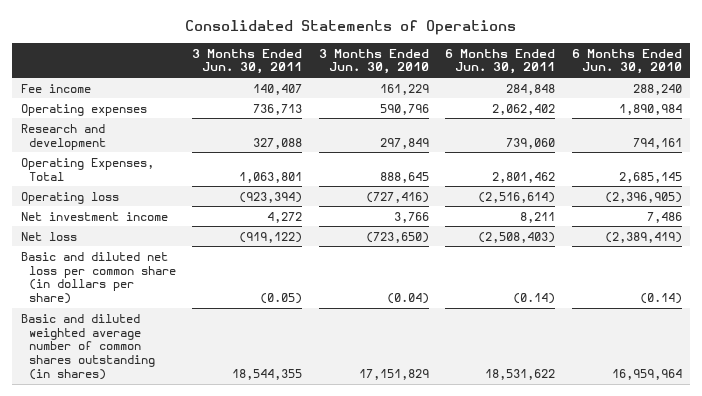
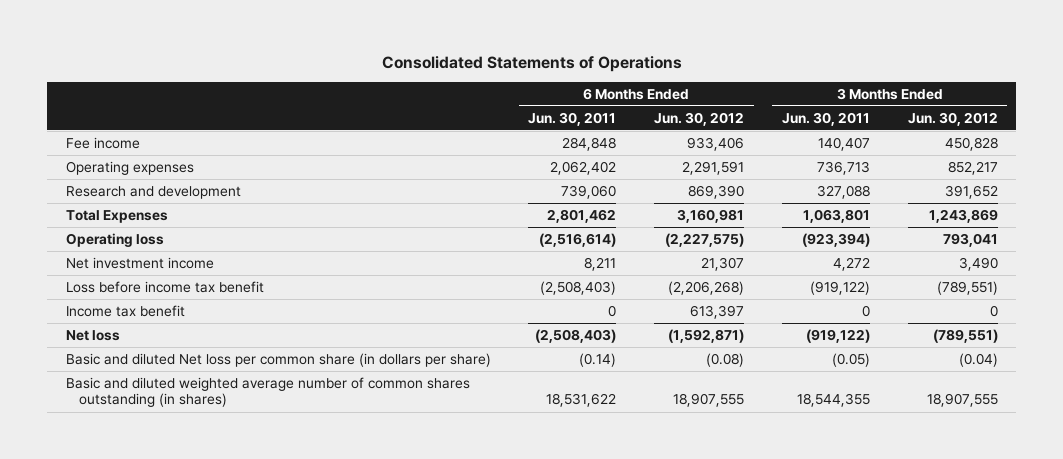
- | 3 Months Ended Jun. 30, 2011 | 3 Months Ended Jun. 30, 2010 | 6 Months Ended Jun. 30, 2011 | 6 Months Ended Jun. 30, 2010
+ | 6 Months Ended Jun. 30, 2011 | 6 Months Ended Jun. 30, 2012 | 3 Months Ended Jun. 30, 2011 | 3 Months Ended Jun. 30, 2012
- Operating Expenses, Total | 1,063,801 | 888,645 | 2,801,462 | 2,685,145
+ Total Expenses | 2,801,462 | 3,160,981 | 1,063,801 | 1,243,869
+ Loss before income tax benefit | (2,508,403) | (2,206,268) | (919,122) | (789,551)
+ Income tax benefit | 0 | 613,397 | 0 | 0
- Basic and diluted net loss per common share (in dollars per share) | (0.05) | (0.04) | (0.14) | (0.14)
+ Basic and diluted Net loss per common share (in dollars per share) | (0.14) | (0.08) | (0.05) | (0.04)

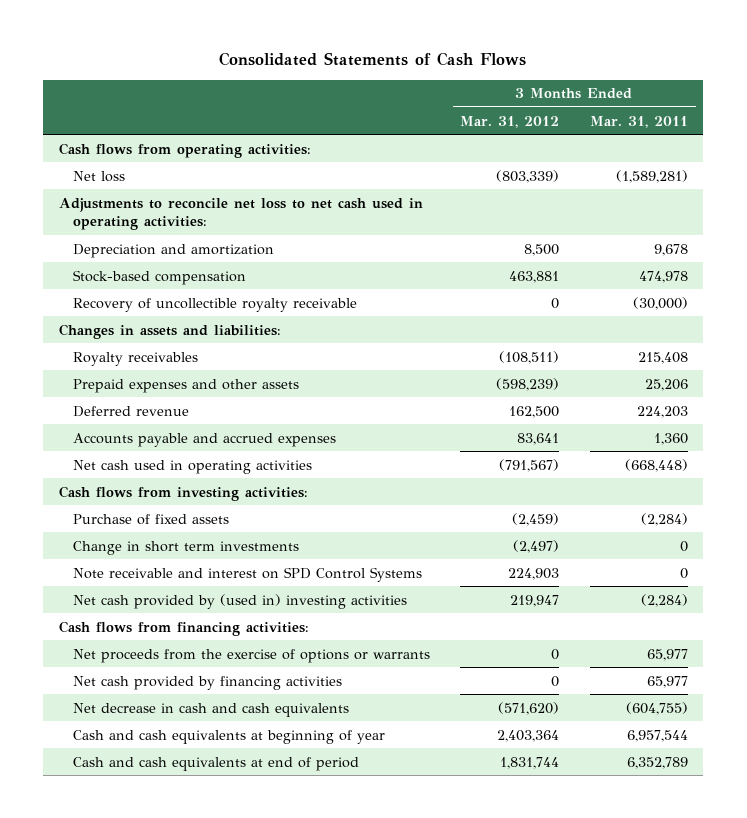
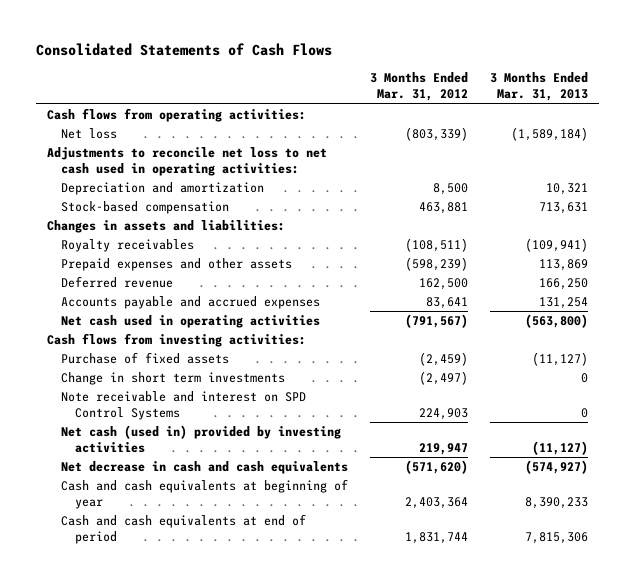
- | 3 Months Ended Mar. 31, 2012 | 3 Months Ended Mar. 31, 2011
+ | 3 Months Ended Mar. 31, 2012 | 3 Months Ended Mar. 31, 2013
- Recovery of uncollectible royalty receivable | 0 | (30,000)
- Net cash provided by (used in) investing activities | 219,947 | (2,284)
- Cash flows from financing activities:
- Net proceeds from the exercise of options or warrants | 0 | 65,977
- Net cash provided by financing activities | 0 | 65,977
+ Net cash (used in) provided by investing activities | 219,947 | (11,127)

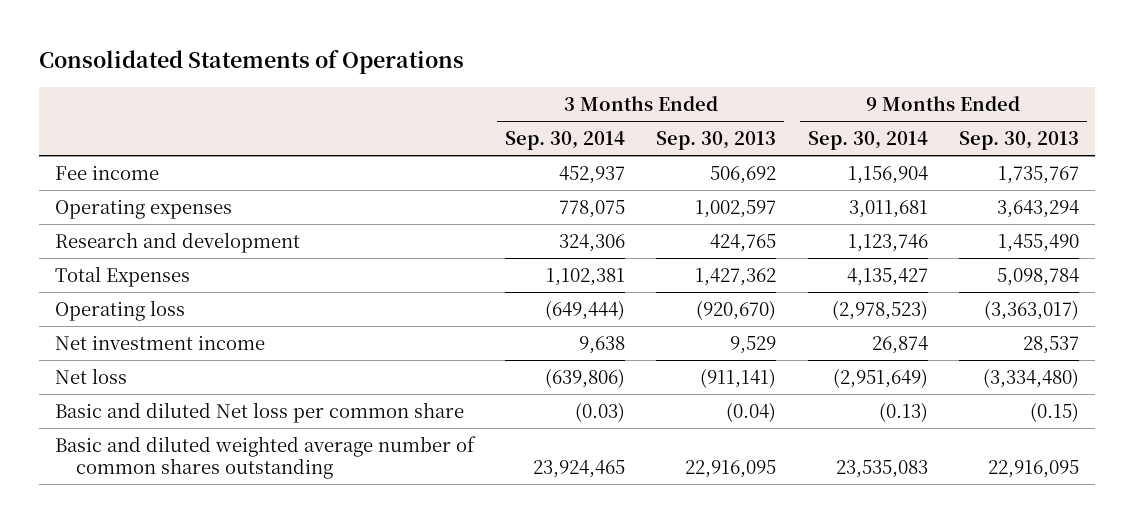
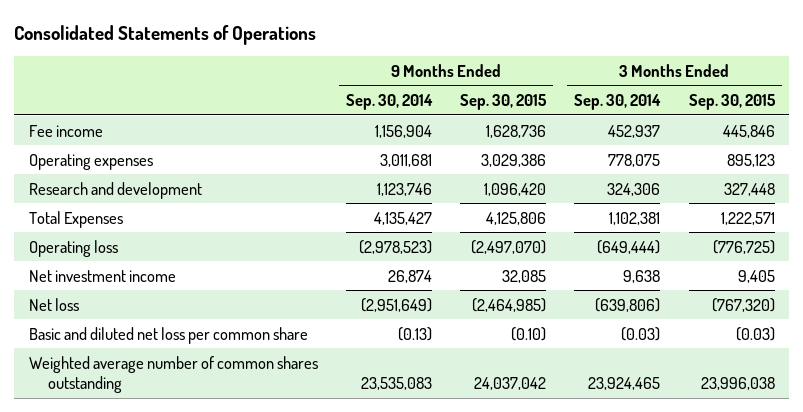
- | 3 Months Ended Sep. 30, 2014 | 3 Months Ended Sep. 30, 2013 | 9 Months Ended Sep. 30, 2014 | 9 Months Ended Sep. 30, 2013
+ | 9 Months Ended Sep. 30, 2014 | 9 Months Ended Sep. 30, 2015 | 3 Months Ended Sep. 30, 2014 | 3 Months Ended Sep. 30, 2015
- Basic and diluted Net loss per common share | (0.03) | (0.04) | (0.13) | (0.15)
- Basic and diluted weighted average number of common shares outstanding | 23,924,465 | 22,916,095 | 23,535,083 | 22,916,095
+ Basic and diluted net loss per common share | (0.13) | (0.10) | (0.03) | (0.03)
+ Weighted average number of common shares outstanding | 23,535,083 | 24,037,042 | 23,924,465 | 23,996,038

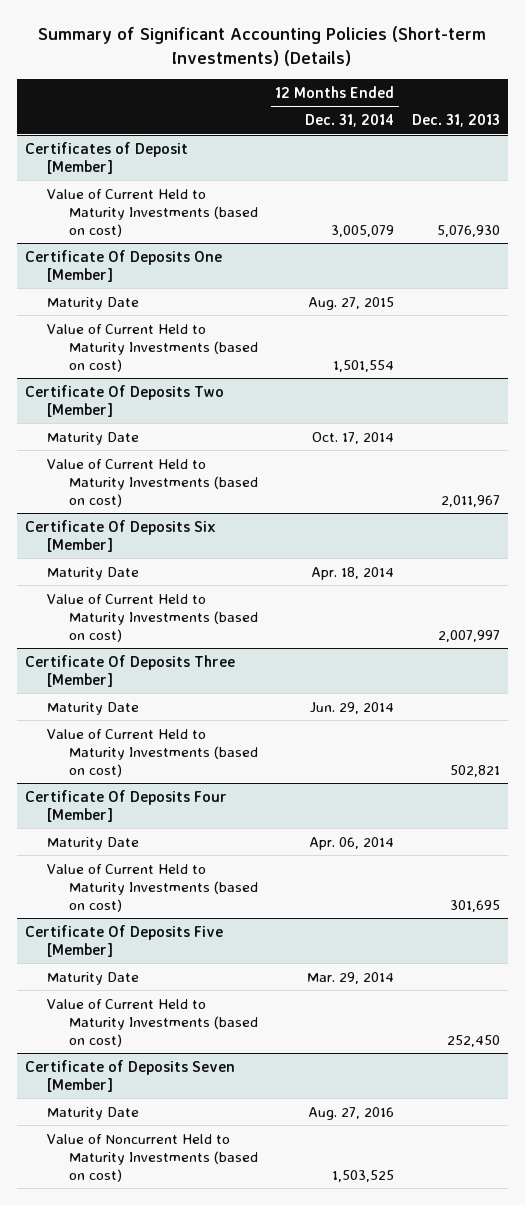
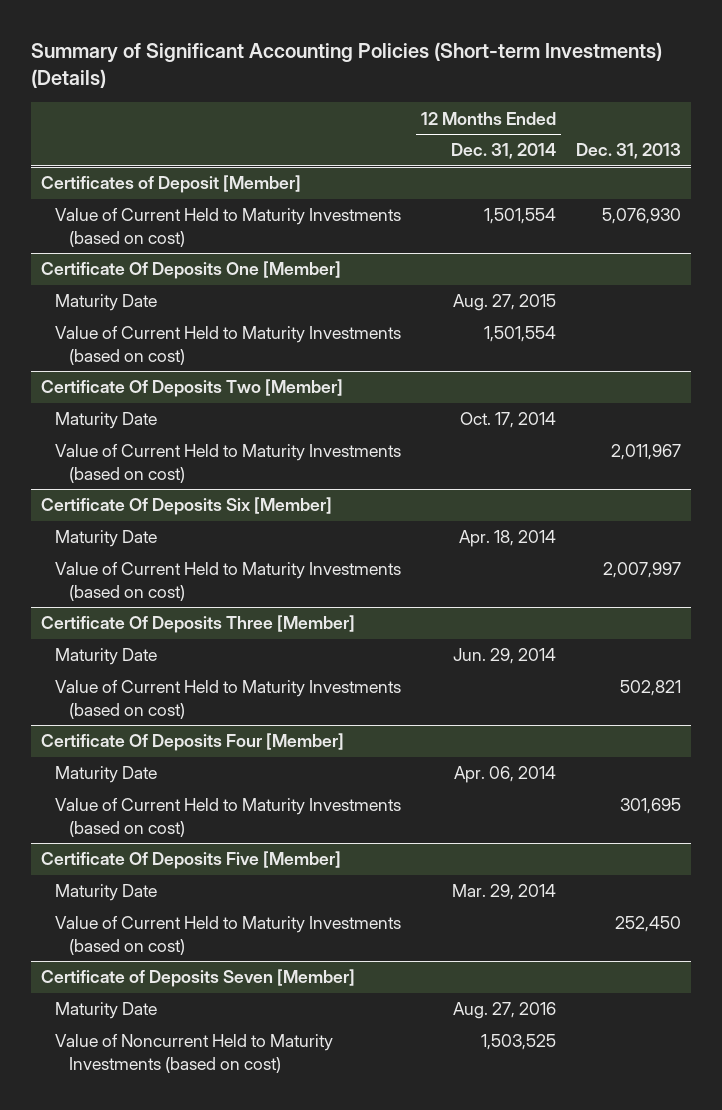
@ Certificates of Deposit [Member]
- Value of Current Held to Maturity Investments (based on cost) | 3,005,079 | 5,076,930
+ Value of Current Held to Maturity Investments (based on cost) | 1,501,554 | 5,076,930

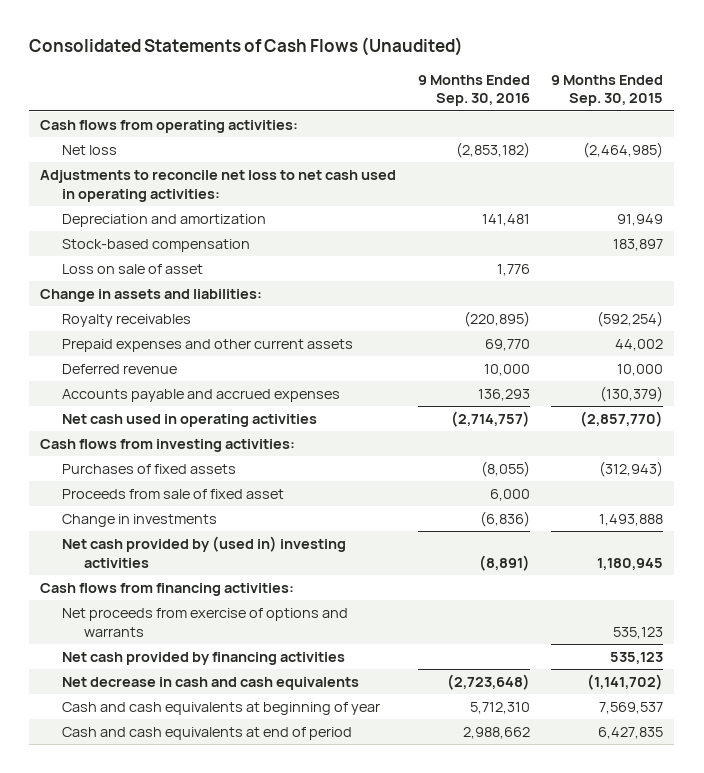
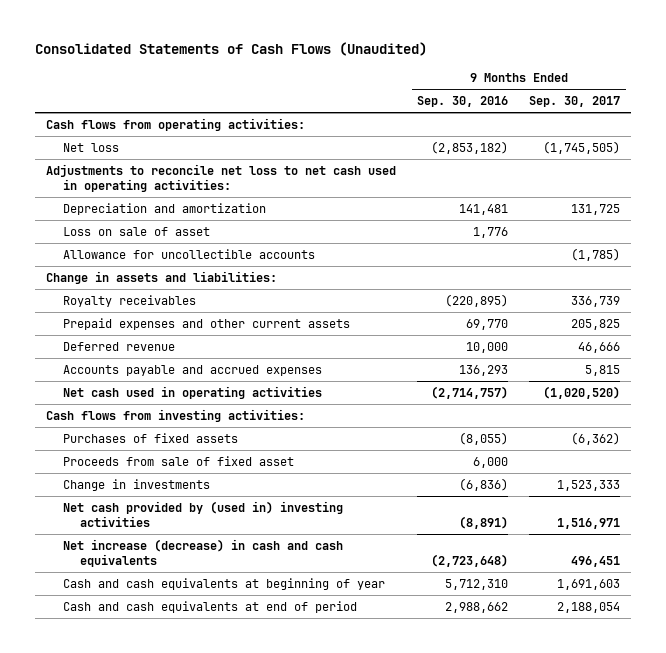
- | 9 Months Ended Sep. 30, 2016 | 9 Months Ended Sep. 30, 2015
+ | 9 Months Ended Sep. 30, 2016 | 9 Months Ended Sep. 30, 2017
- Stock-based compensation | | 183,897
+ Allowance for uncollectible accounts | | (1,785)
- Cash flows from financing activities:
- Net proceeds from exercise of options and warrants | | 535,123
- Net cash provided by financing activities | | 535,123
- Net decrease in cash and cash equivalents | (2,723,648) | (1,141,702)
+ Net increase (decrease) in cash and cash equivalents | (2,723,648) | 496,451

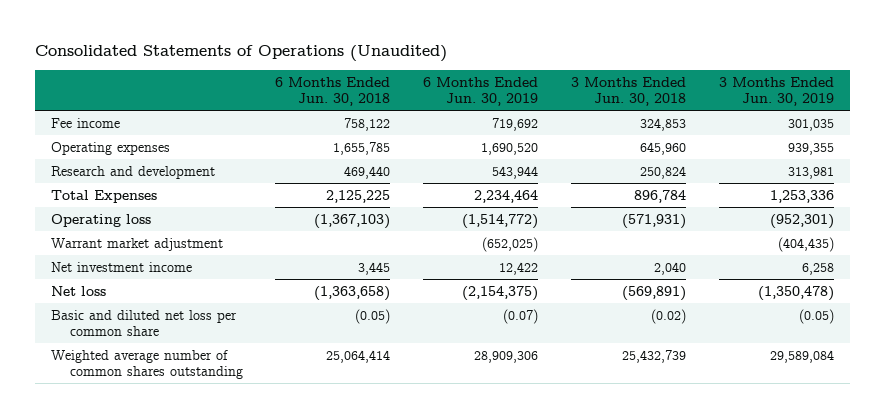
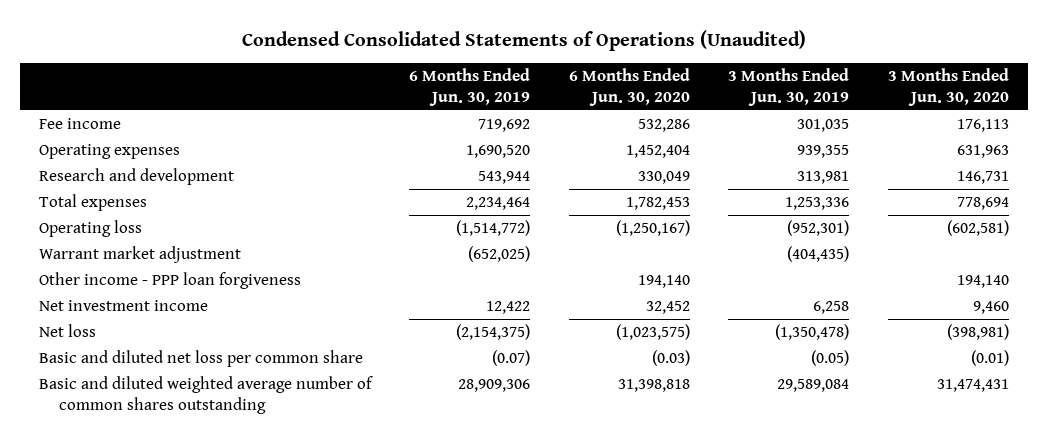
- Consolidated Statements of Operations (Unaudited)
+ Condensed Consolidated Statements of Operations (Unaudited)
- | 6 Months Ended Jun. 30, 2018 | 6 Months Ended Jun. 30, 2019 | 3 Months Ended Jun. 30, 2018 | 3 Months Ended Jun. 30, 2019
+ | 6 Months Ended Jun. 30, 2019 | 6 Months Ended Jun. 30, 2020 | 3 Months Ended Jun. 30, 2019 | 3 Months Ended Jun. 30, 2020
- Total Expenses | 2,125,225 | 2,234,464 | 896,784 | 1,253,336
+ Total expenses | 2,234,464 | 1,782,453 | 1,253,336 | 778,694
+ Other income - PPP loan forgiveness | | 194,140 | | 194,140
- Weighted average number of common shares outstanding | 25,064,414 | 28,909,306 | 25,432,739 | 29,589,084
+ Basic and diluted weighted average number of common shares outstanding | 28,909,306 | 31,398,818 | 29,589,084 | 31,474,431

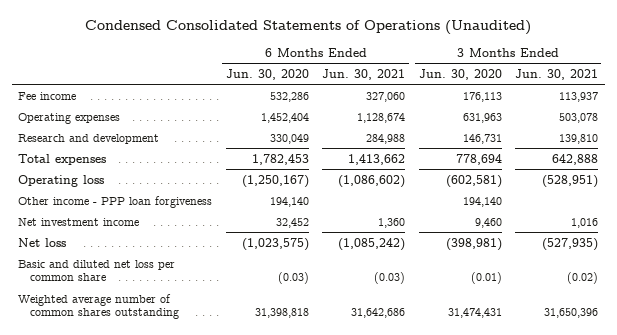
- | 6 Months Ended Jun. 30, 2019 | 6 Months Ended Jun. 30, 2020 | 3 Months Ended Jun. 30, 2019 | 3 Months Ended Jun. 30, 2020
+ | 6 Months Ended Jun. 30, 2020 | 6 Months Ended Jun. 30, 2021 | 3 Months Ended Jun. 30, 2020 | 3 Months Ended Jun. 30, 2021
- Warrant market adjustment | (652,025) | | (404,435) |
- Basic and diluted weighted average number of common shares outstanding | 28,909,306 | 31,398,818 | 29,589,084 | 31,474,431
+ Weighted average number of common shares outstanding | 31,398,818 | 31,642,686 | 31,474,431 | 31,650,396

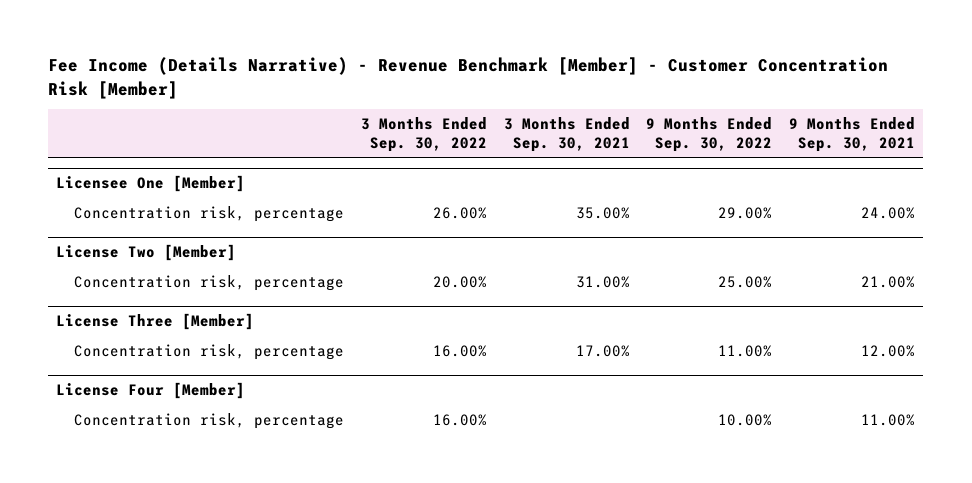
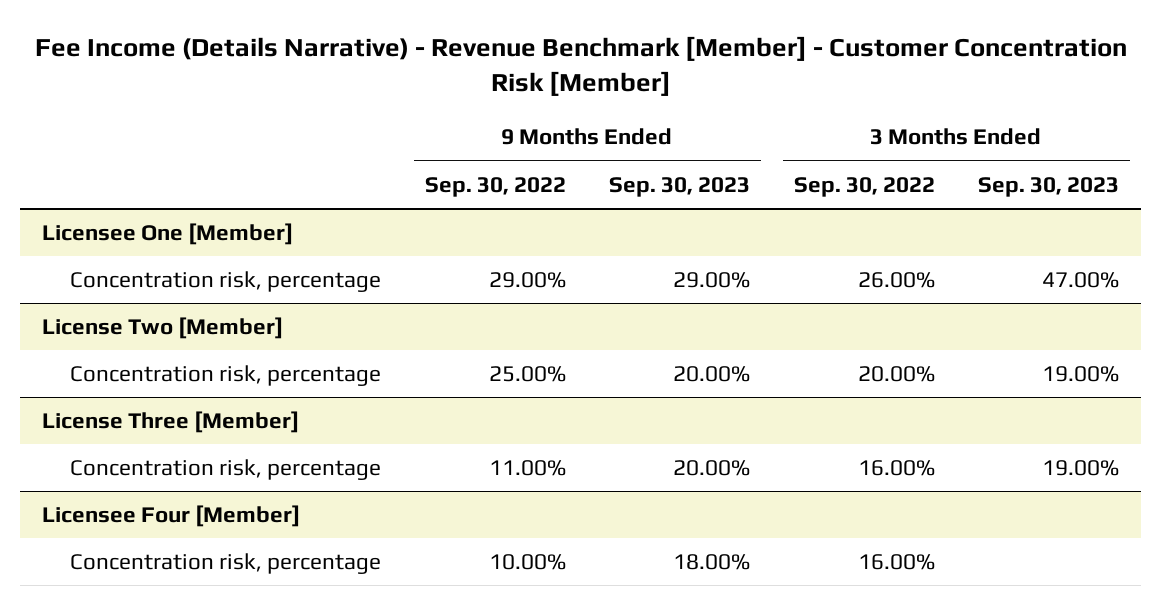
- | 3 Months Ended Sep. 30, 2022 | 3 Months Ended Sep. 30, 2021 | 9 Months Ended Sep. 30, 2022 | 9 Months Ended Sep. 30, 2021
+ | 9 Months Ended Sep. 30, 2022 | 9 Months Ended Sep. 30, 2023 | 3 Months Ended Sep. 30, 2022 | 3 Months Ended Sep. 30, 2023
- License Four [Member]
+ Licensee Four [Member]

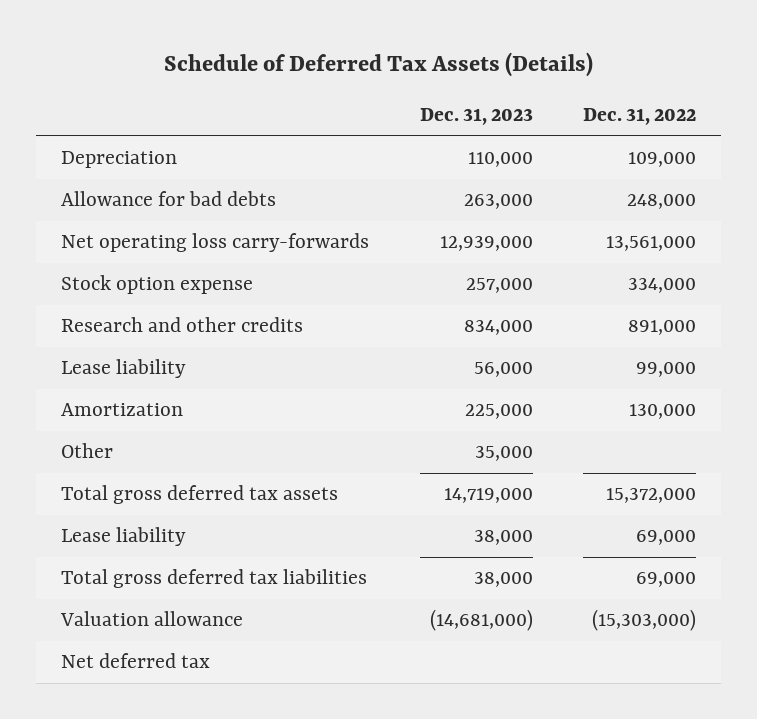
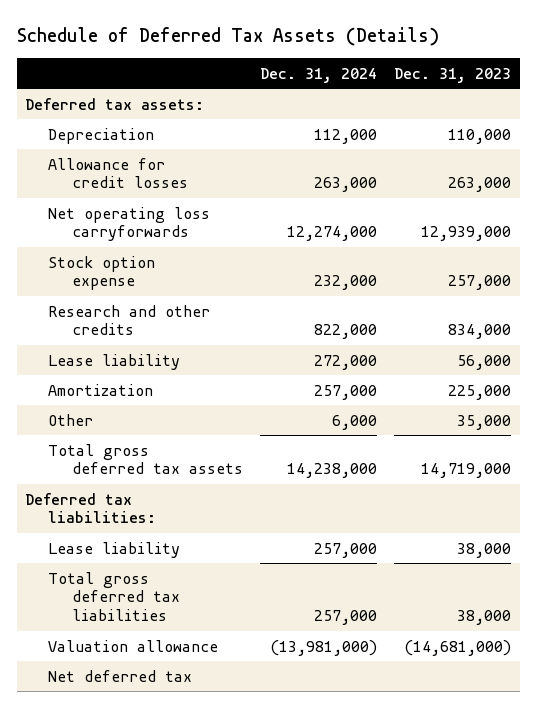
- | Dec. 31, 2023 | Dec. 31, 2022
+ | Dec. 31, 2024 | Dec. 31, 2023
+ Deferred tax assets:
- Allowance for bad debts | 263,000 | 248,000
- Net operating loss carry-forwards | 12,939,000 | 13,561,000
+ Allowance for credit losses | 263,000 | 263,000
+ Net operating loss carryforwards | 12,274,000 | 12,939,000
+ Deferred tax liabilities:

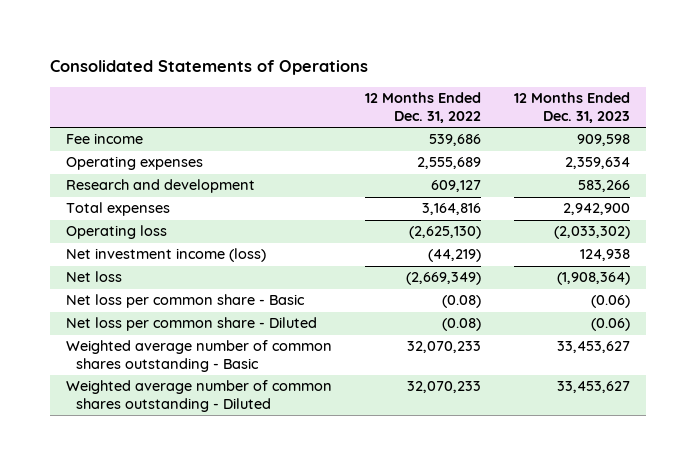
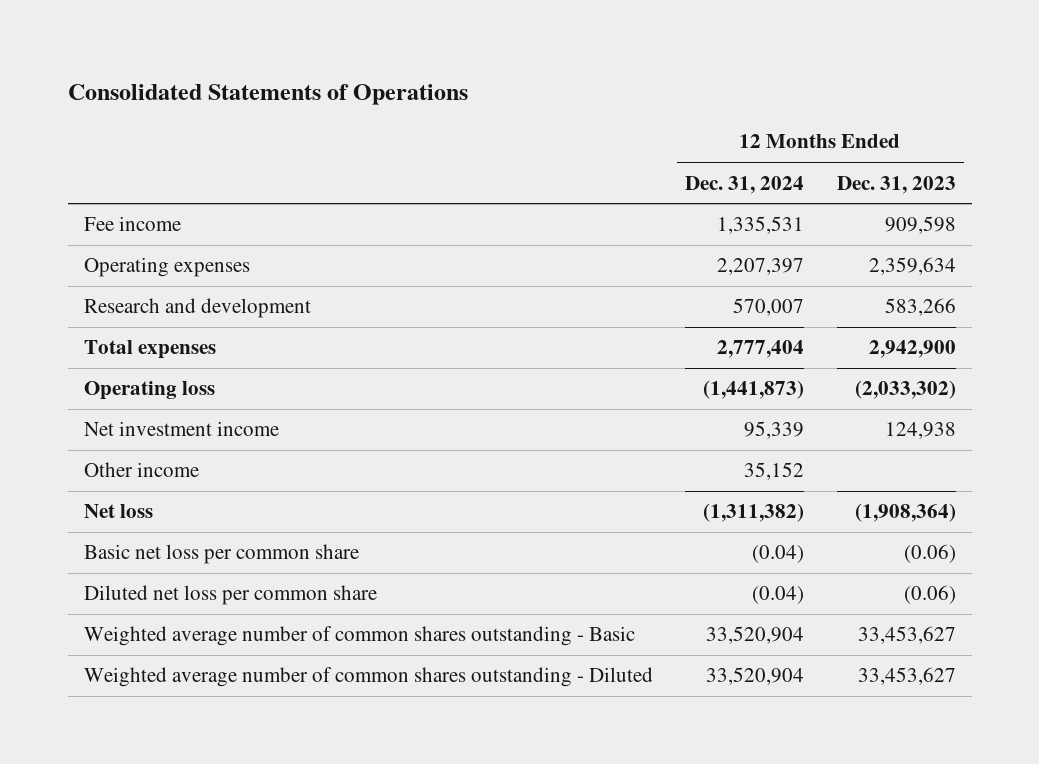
- | 12 Months Ended Dec. 31, 2022 | 12 Months Ended Dec. 31, 2023
+ | 12 Months Ended Dec. 31, 2024 | 12 Months Ended Dec. 31, 2023
- Net investment income (loss) | (44,219) | 124,938
+ Net investment income | 95,339 | 124,938
+ Other income | 35,152 |
- Net loss per common share - Basic | (0.08) | (0.06)
- Net loss per common share - Diluted | (0.08) | (0.06)
+ Basic net loss per common share | (0.04) | (0.06)
+ Diluted net loss per common share | (0.04) | (0.06)

